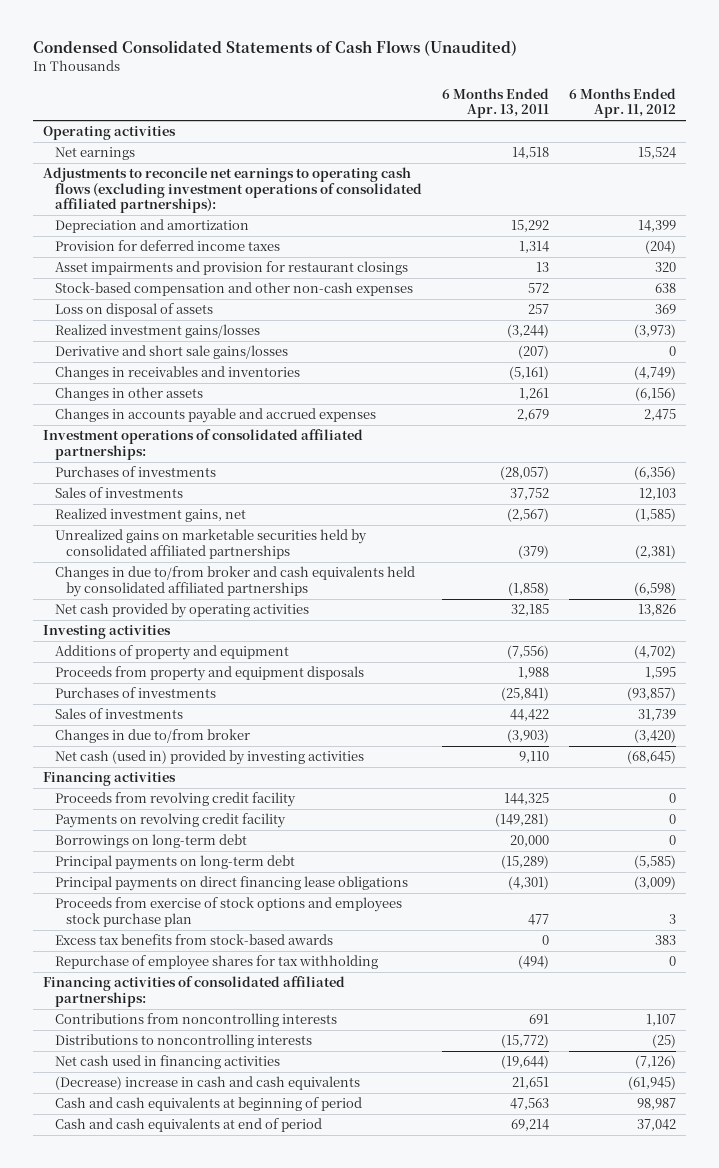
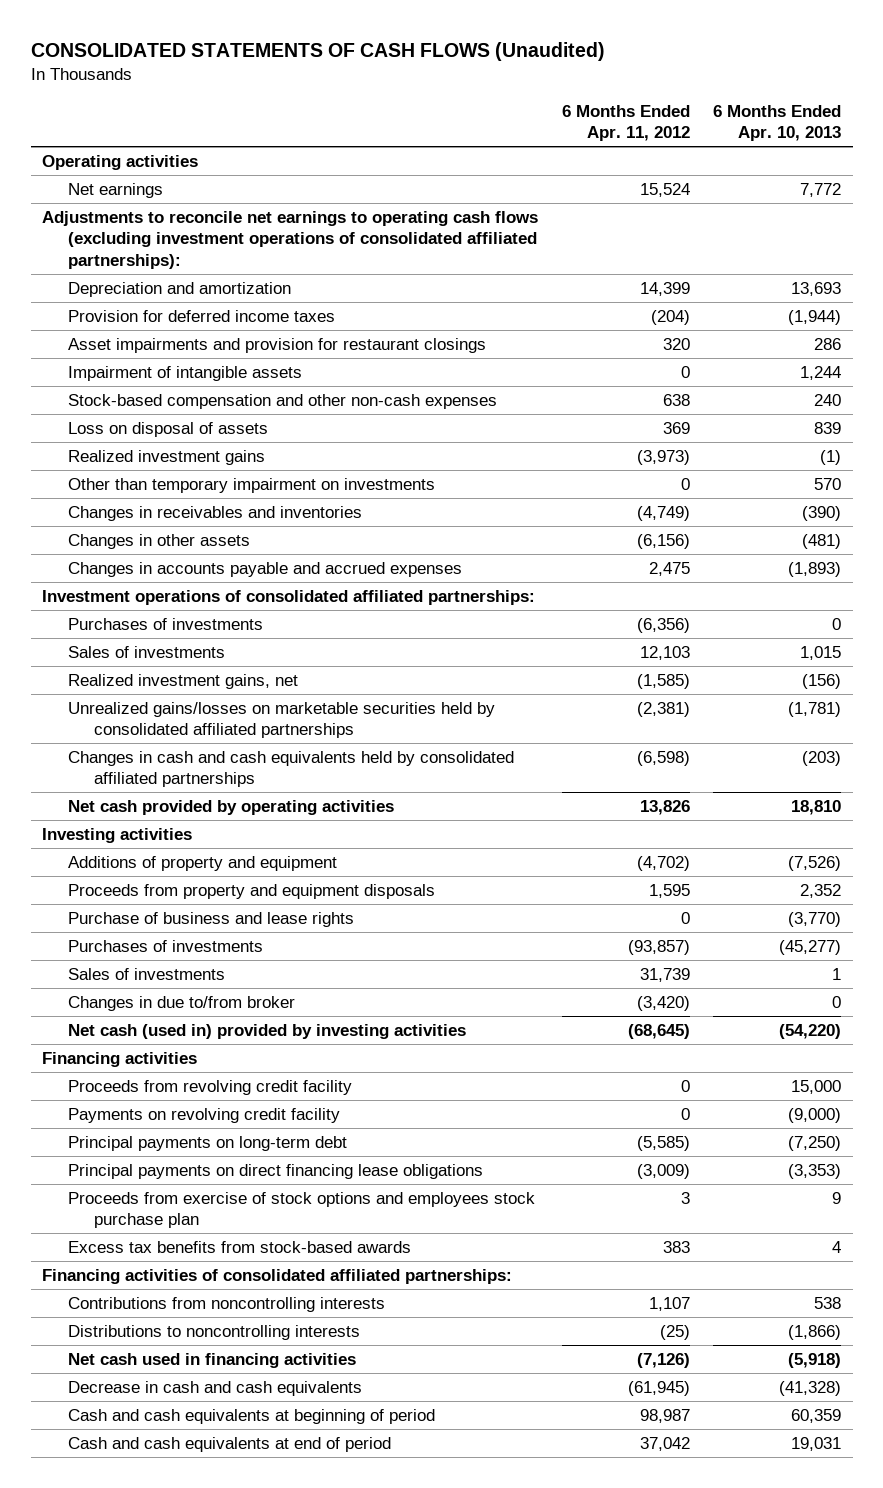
- Condensed Consolidated Statements of Cash Flows (Unaudited)
+ CONSOLIDATED STATEMENTS OF CASH FLOWS (Unaudited)
- | 6 Months Ended Apr. 13, 2011 | 6 Months Ended Apr. 11, 2012
+ | 6 Months Ended Apr. 11, 2012 | 6 Months Ended Apr. 10, 2013
+ Impairment of intangible assets | 0 | 1,244
- Realized investment gains/losses | (3,244) | (3,973)
- Derivative and short sale gains/losses | (207) | 0
+ Realized investment gains | (3,973) | (1)
+ Other than temporary impairment on investments | 0 | 570
- Unrealized gains on marketable securities held by consolidated affiliated partnerships | (379) | (2,381)
- Changes in due to/from broker and cash equivalents held by consolidated affiliated partnerships | (1,858) | (6,598)
+ Unrealized gains/losses on marketable securities held by consolidated affiliated partnerships | (2,381) | (1,781)
+ Changes in cash and cash equivalents held by consolidated affiliated partnerships | (6,598) | (203)
+ Purchase of business and lease rights | 0 | (3,770)
- Borrowings on long-term debt | 20,000 | 0
- Repurchase of employee shares for tax withholding | (494) | 0
- (Decrease) increase in cash and cash equivalents | 21,651 | (61,945)
+ Decrease in cash and cash equivalents | (61,945) | (41,328)

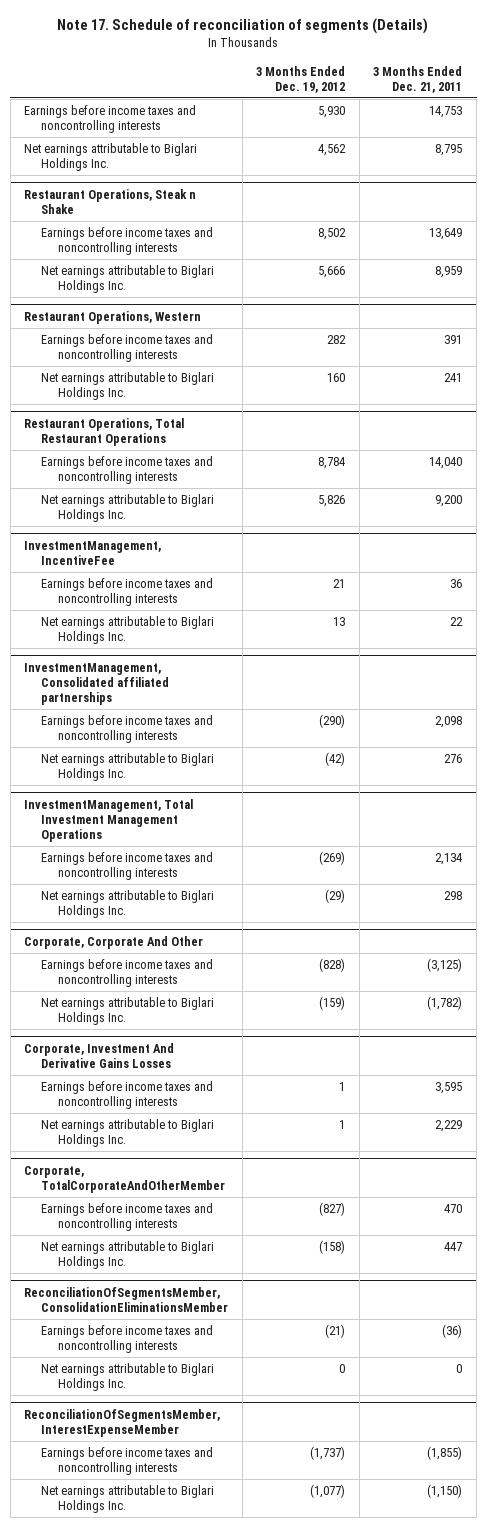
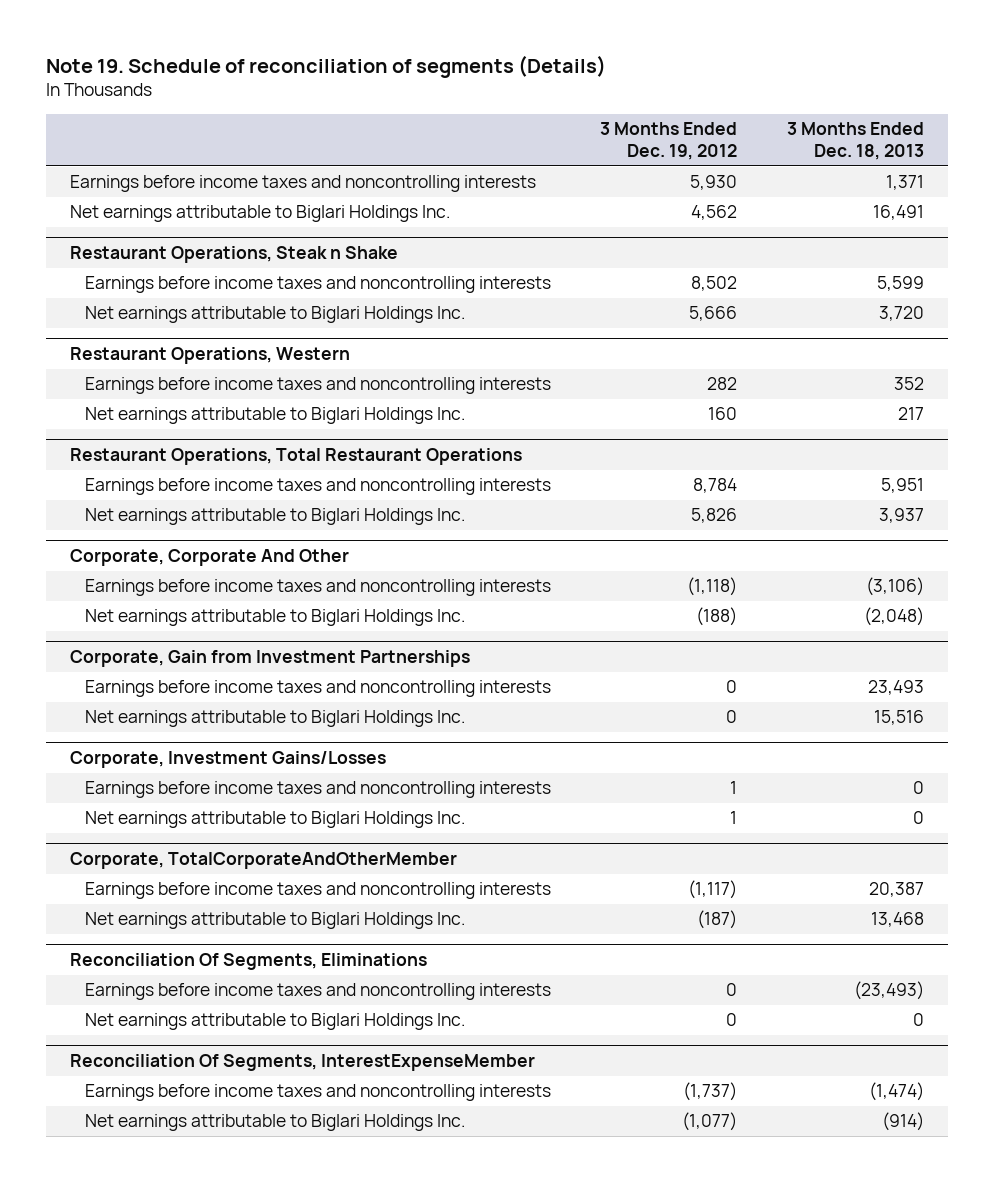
- Note 17. Schedule of reconciliation of segments (Details)
+ Note 19. Schedule of reconciliation of segments (Details)
- | 3 Months Ended Dec. 19, 2012 | 3 Months Ended Dec. 21, 2011
+ | 3 Months Ended Dec. 19, 2012 | 3 Months Ended Dec. 18, 2013
- InvestmentManagement, IncentiveFee
- Earnings before income taxes and noncontrolling interests | 21 | 36
- Net earnings attributable to Biglari Holdings Inc. | 13 | 22
- InvestmentManagement, Consolidated affiliated partnerships
- Earnings before income taxes and noncontrolling interests | (290) | 2,098
- Net earnings attributable to Biglari Holdings Inc. | (42) | 276
- InvestmentManagement, Total Investment Management Operations
- Earnings before income taxes and noncontrolling interests | (269) | 2,134
- Net earnings attributable to Biglari Holdings Inc. | (29) | 298
@ Corporate, Corporate And Other
- Earnings before income taxes and noncontrolling interests | (828) | (3,125)
- Net earnings attributable to Biglari Holdings Inc. | (159) | (1,782)
- Corporate, Investment And Derivative Gains Losses
@ Corporate, Corporate And Other
+ Earnings before income taxes and noncontrolling interests | (1,118) | (3,106)
+ Net earnings attributable to Biglari Holdings Inc. | (188) | (2,048)
+ Corporate, Gain from Investment Partnerships
+ Earnings before income taxes and noncontrolling interests | 0 | 23,493
+ Net earnings attributable to Biglari Holdings Inc. | 0 | 15,516
+ Corporate, Investment Gains/Losses
@ Corporate, TotalCorporateAndOtherMember
- Earnings before income taxes and noncontrolling interests | (827) | 470
- Net earnings attributable to Biglari Holdings Inc. | (158) | 447
- ReconciliationOfSegmentsMember, ConsolidationEliminationsMember
- Earnings before income taxes and noncontrolling interests | (21) | (36)
@ Corporate, TotalCorporateAndOtherMember
+ Earnings before income taxes and noncontrolling interests | (1,117) | 20,387
+ Net earnings attributable to Biglari Holdings Inc. | (187) | 13,468
+ Reconciliation Of Segments, Eliminations
+ Earnings before income taxes and noncontrolling interests | 0 | (23,493)
- ReconciliationOfSegmentsMember, InterestExpenseMember
+ Reconciliation Of Segments, InterestExpenseMember

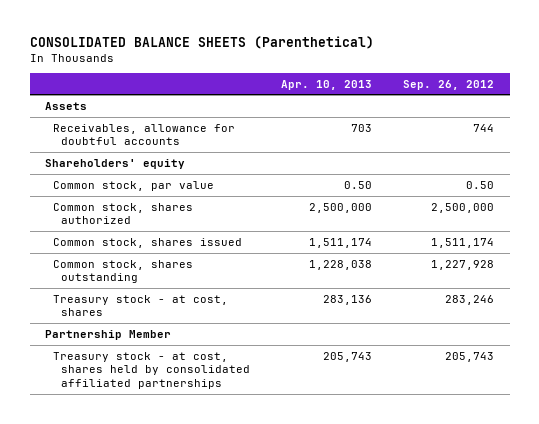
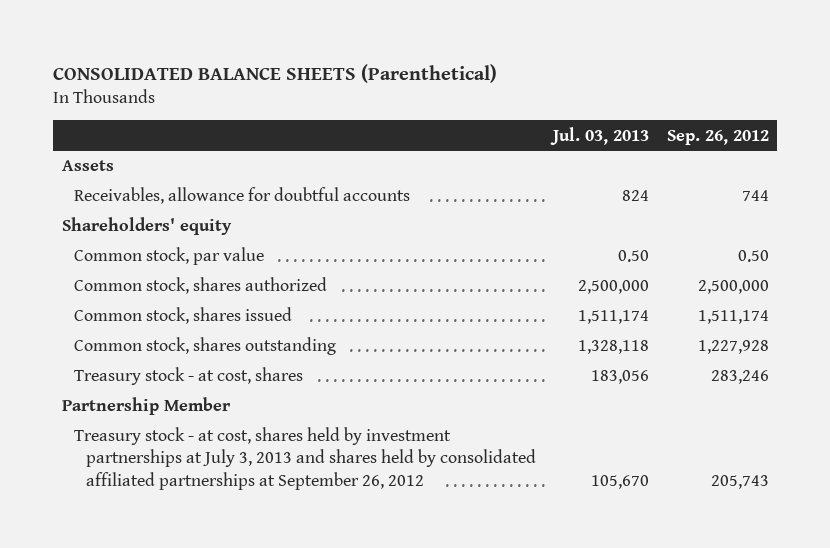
- | Apr. 10, 2013 | Sep. 26, 2012
+ | Jul. 03, 2013 | Sep. 26, 2012
- Treasury stock - at cost, shares held by consolidated affiliated partnerships | 205,743 | 205,743
+ Treasury stock - at cost, shares held by investment partnerships at July 3, 2013 and shares held by consolidated affiliated partnerships at September 26, 2012 | 105,670 | 205,743

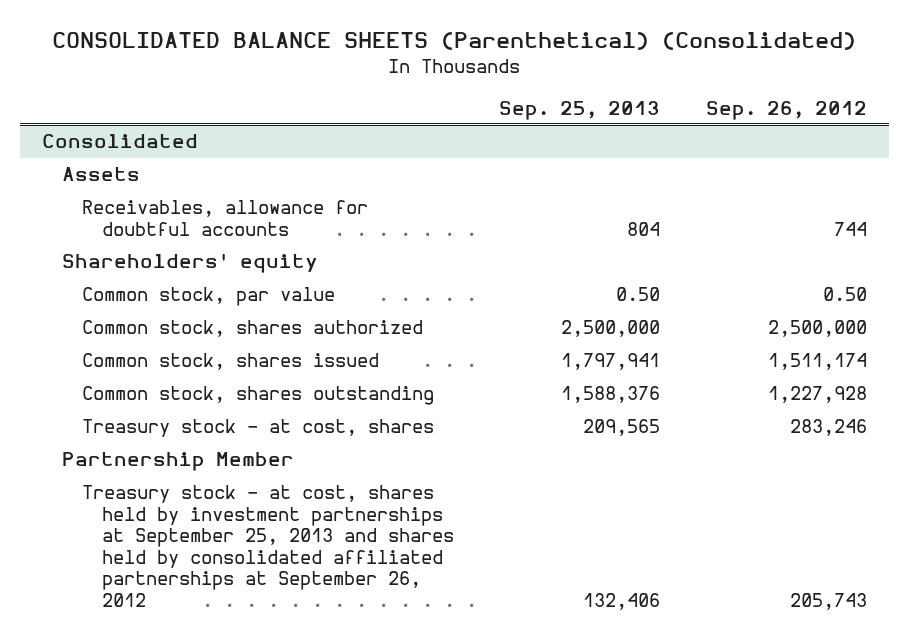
- CONSOLIDATED BALANCE SHEETS (Parenthetical)
+ CONSOLIDATED BALANCE SHEETS (Parenthetical) (Consolidated)
- | Jul. 03, 2013 | Sep. 26, 2012
+ | Sep. 25, 2013 | Sep. 26, 2012
+ Consolidated
- Treasury stock - at cost, shares held by investment partnerships at July 3, 2013 and shares held by consolidated affiliated partnerships at September 26, 2012 | 105,670 | 205,743
+ Treasury stock - at cost, shares held by investment partnerships at September 25, 2013 and shares held by consolidated affiliated partnerships at September 26, 2012 | 132,406 | 205,743

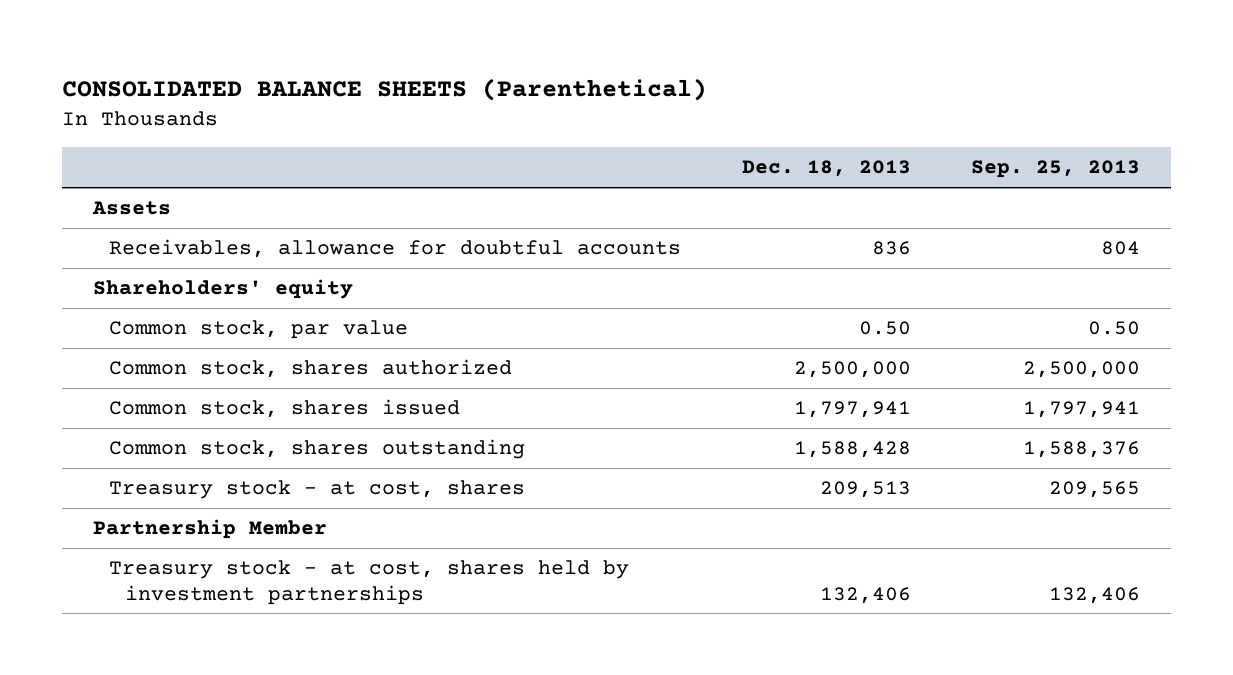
- CONSOLIDATED BALANCE SHEETS (Parenthetical) (Consolidated)
+ CONSOLIDATED BALANCE SHEETS (Parenthetical)
- | Sep. 25, 2013 | Sep. 26, 2012
+ | Dec. 18, 2013 | Sep. 25, 2013
- Consolidated
- Treasury stock - at cost, shares held by investment partnerships at September 25, 2013 and shares held by consolidated affiliated partnerships at September 26, 2012 | 132,406 | 205,743
+ Treasury stock - at cost, shares held by investment partnerships | 132,406 | 132,406

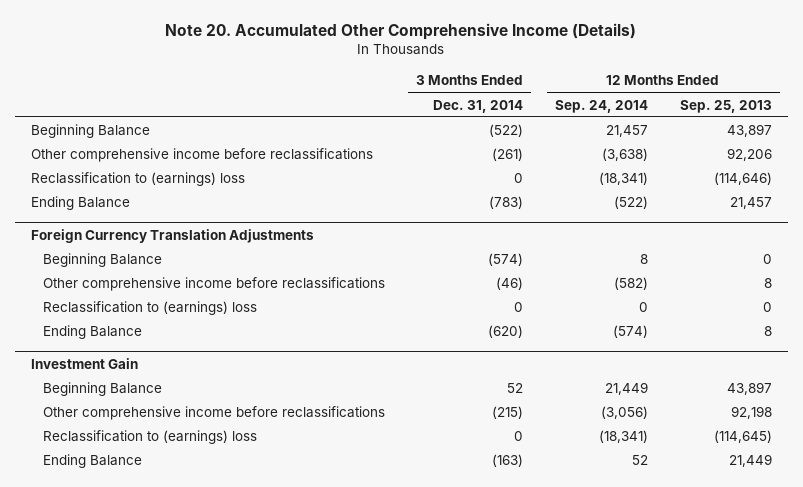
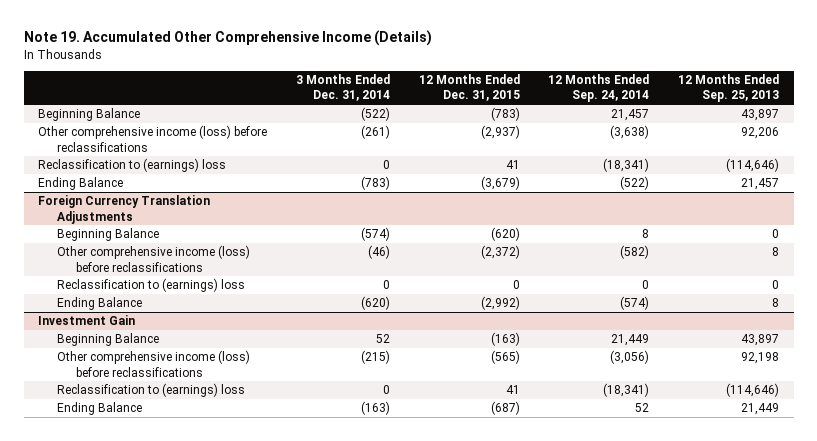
- Note 20. Accumulated Other Comprehensive Income (Details)
+ Note 19. Accumulated Other Comprehensive Income (Details)
- | 3 Months Ended Dec. 31, 2014 | 12 Months Ended Sep. 24, 2014 | 12 Months Ended Sep. 25, 2013
+ | 3 Months Ended Dec. 31, 2014 | 12 Months Ended Dec. 31, 2015 | 12 Months Ended Sep. 24, 2014 | 12 Months Ended Sep. 25, 2013
- Other comprehensive income before reclassifications | (261) | (3,638) | 92,206
+ Other comprehensive income (loss) before reclassifications | (261) | (2,937) | (3,638) | 92,206
@ Foreign Currency Translation Adjustments
- Other comprehensive income before reclassifications | (46) | (582) | 8
+ Other comprehensive income (loss) before reclassifications | (46) | (2,372) | (582) | 8
@ Investment Gain
- Other comprehensive income before reclassifications | (215) | (3,056) | 92,198
- Reclassification to (earnings) loss | 0 | (18,341) | (114,645)
+ Other comprehensive income (loss) before reclassifications | (215) | (565) | (3,056) | 92,198
+ Reclassification to (earnings) loss | 0 | 41 | (18,341) | (114,646)

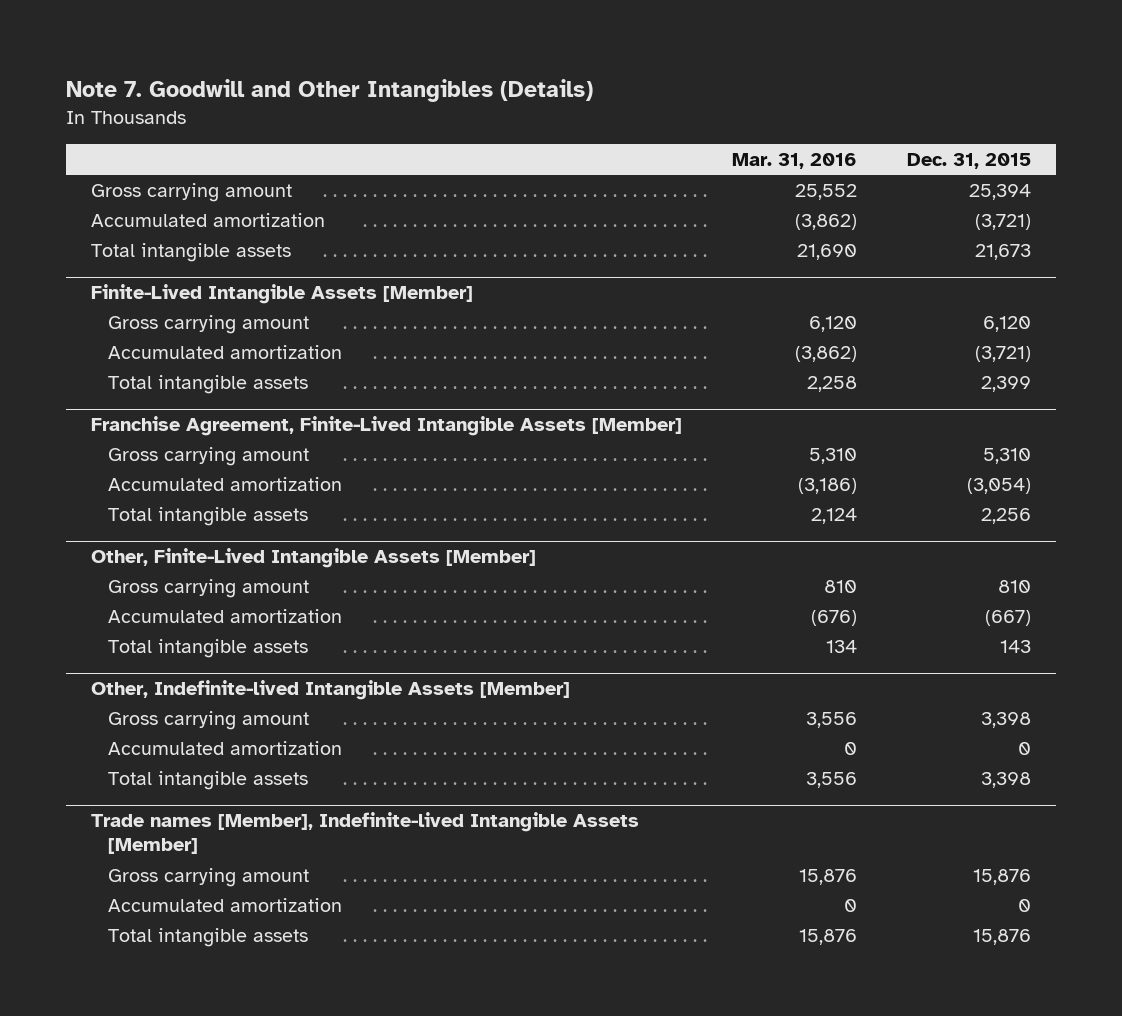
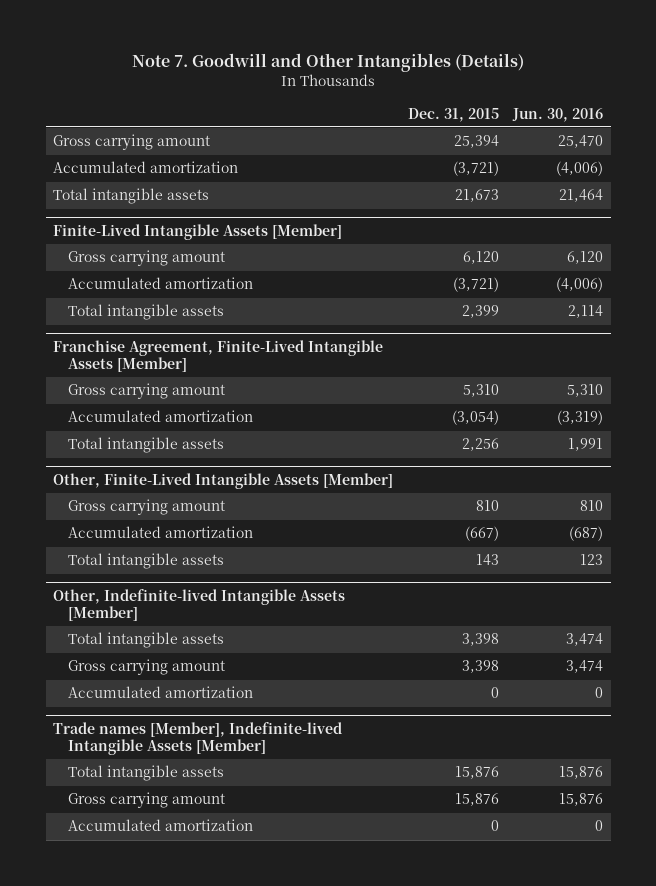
- | Mar. 31, 2016 | Dec. 31, 2015
+ | Dec. 31, 2015 | Jun. 30, 2016
@ Other, Indefinite-lived Intangible Assets [Member]
moved up: Total intangible assets | 3,398 | 3,474
@ Trade names [Member], Indefinite-lived Intangible Assets [Member]
moved up: Total intangible assets | 15,876 | 15,876

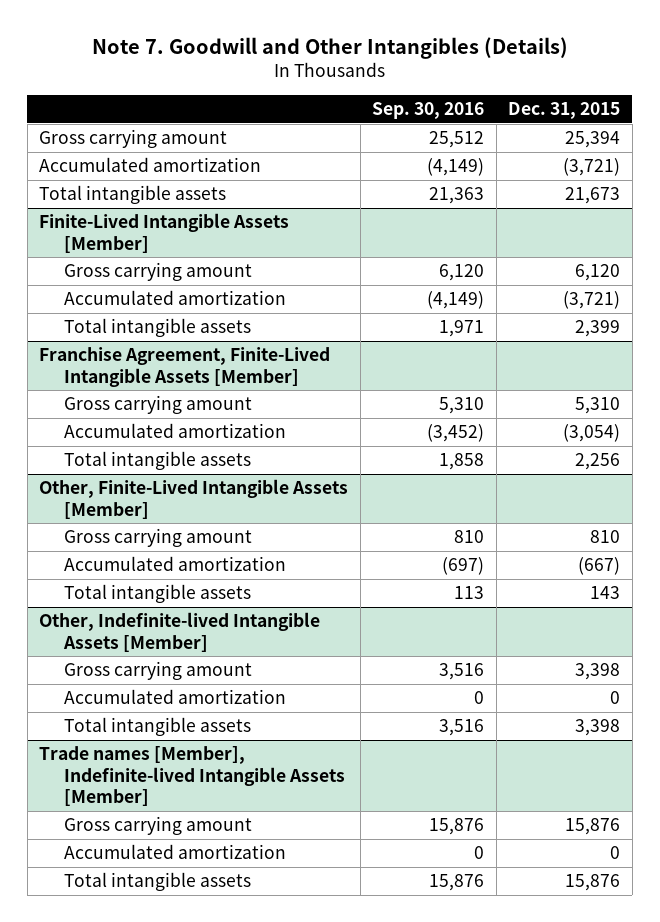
- | Dec. 31, 2015 | Jun. 30, 2016
+ | Sep. 30, 2016 | Dec. 31, 2015
@ Other, Indefinite-lived Intangible Assets [Member]
moved down: Total intangible assets | 3,516 | 3,398
@ Trade names [Member], Indefinite-lived Intangible Assets [Member]
moved down: Total intangible assets | 15,876 | 15,876

